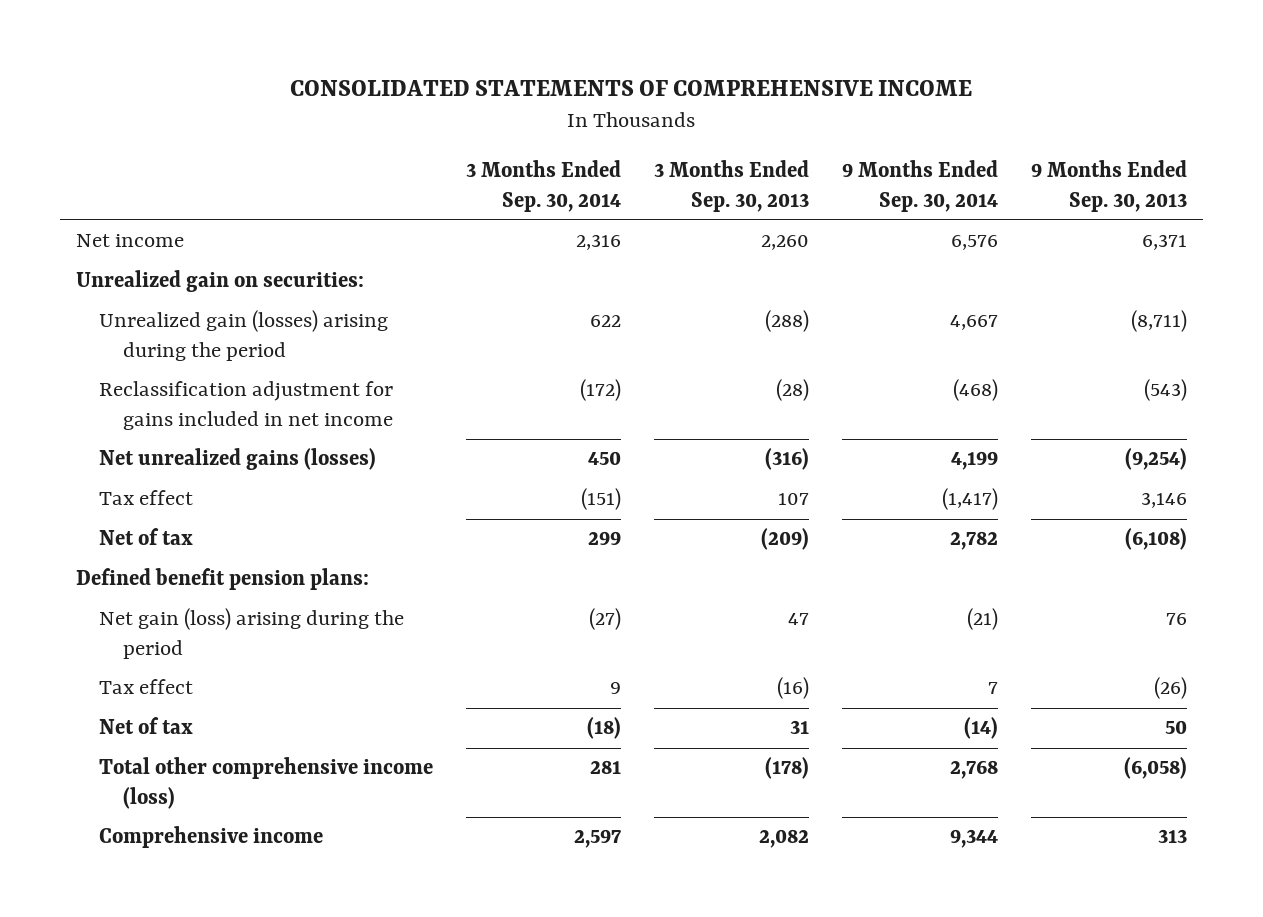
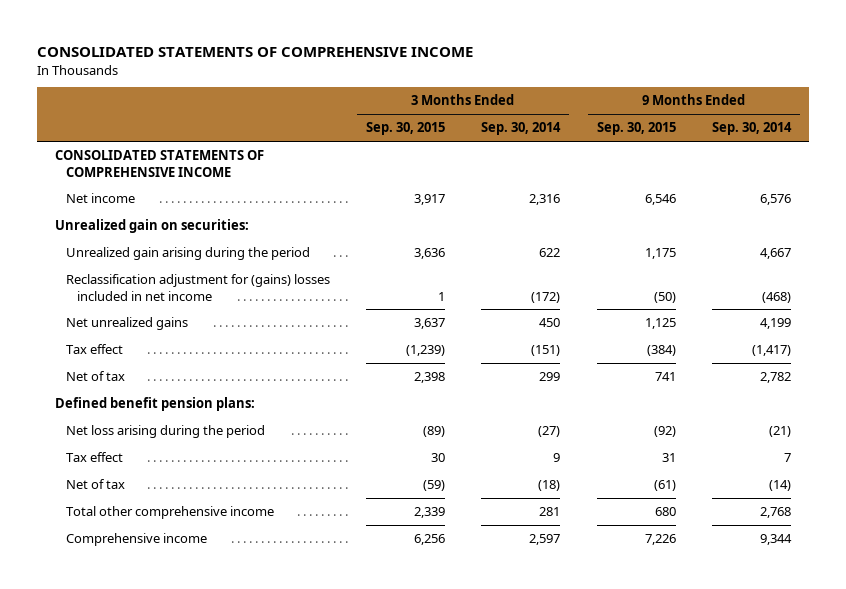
- | 3 Months Ended Sep. 30, 2014 | 3 Months Ended Sep. 30, 2013 | 9 Months Ended Sep. 30, 2014 | 9 Months Ended Sep. 30, 2013
+ | 3 Months Ended Sep. 30, 2015 | 3 Months Ended Sep. 30, 2014 | 9 Months Ended Sep. 30, 2015 | 9 Months Ended Sep. 30, 2014
+ CONSOLIDATED STATEMENTS OF COMPREHENSIVE INCOME
- Unrealized gain (losses) arising during the period | 622 | (288) | 4,667 | (8,711)
- Reclassification adjustment for gains included in net income | (172) | (28) | (468) | (543)
- Net unrealized gains (losses) | 450 | (316) | 4,199 | (9,254)
+ Unrealized gain arising during the period | 3,636 | 622 | 1,175 | 4,667
+ Reclassification adjustment for (gains) losses included in net income | 1 | (172) | (50) | (468)
+ Net unrealized gains | 3,637 | 450 | 1,125 | 4,199
- Net gain (loss) arising during the period | (27) | 47 | (21) | 76
+ Net loss arising during the period | (89) | (27) | (92) | (21)
- Total other comprehensive income (loss) | 281 | (178) | 2,768 | (6,058)
+ Total other comprehensive income | 2,339 | 281 | 680 | 2,768

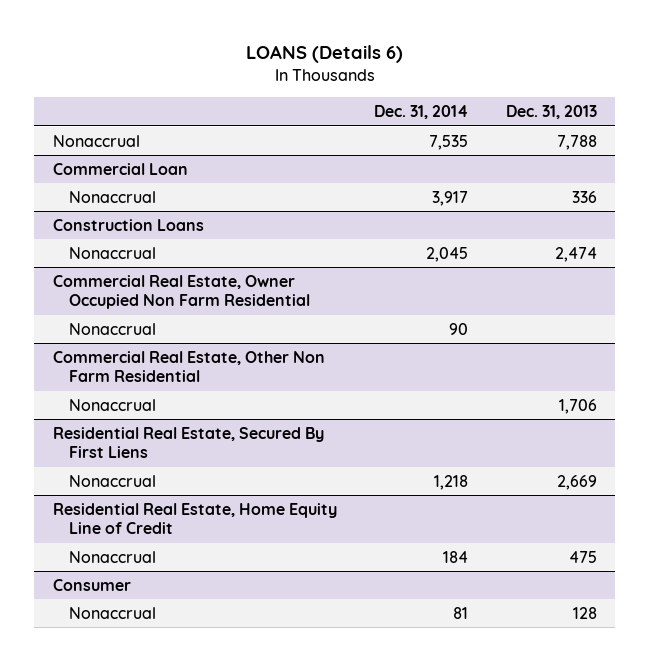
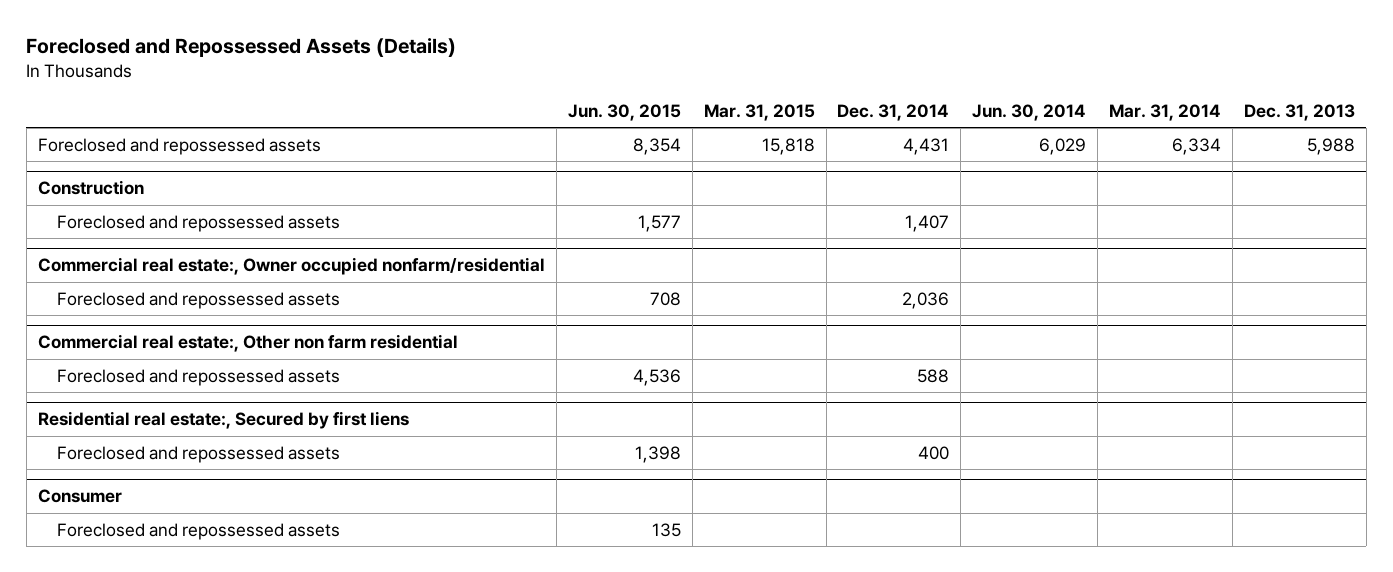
- LOANS (Details 6)
+ Foreclosed and Repossessed Assets (Details)
- | Dec. 31, 2014 | Dec. 31, 2013
+ | Jun. 30, 2015 | Mar. 31, 2015 | Dec. 31, 2014 | Jun. 30, 2014 | Mar. 31, 2014 | Dec. 31, 2013
- Nonaccrual | 7,535 | 7,788
- Commercial Loan
- Nonaccrual | 3,917 | 336
- Construction Loans
- Nonaccrual | 2,045 | 2,474
- Commercial Real Estate, Owner Occupied Non Farm Residential
- Nonaccrual | 90 |
- Commercial Real Estate, Other Non Farm Residential
- Nonaccrual | | 1,706
- Residential Real Estate, Secured By First Liens
- Nonaccrual | 1,218 | 2,669
- Residential Real Estate, Home Equity Line of Credit
- Nonaccrual | 184 | 475
+ Foreclosed and repossessed assets | 8,354 | 15,818 | 4,431 | 6,029 | 6,334 | 5,988
+ Construction
+ Foreclosed and repossessed assets | 1,577 | | 1,407 | | |
+ Commercial real estate:, Owner occupied nonfarm/residential
+ Foreclosed and repossessed assets | 708 | | 2,036 | | |
+ Commercial real estate:, Other non farm residential
+ Foreclosed and repossessed assets | 4,536 | | 588 | | |
+ Residential real estate:, Secured by first liens
+ Foreclosed and repossessed assets | 1,398 | | 400 | | |
@ Consumer
- Nonaccrual | 81 | 128
+ Foreclosed and repossessed assets | 135 | | | | |

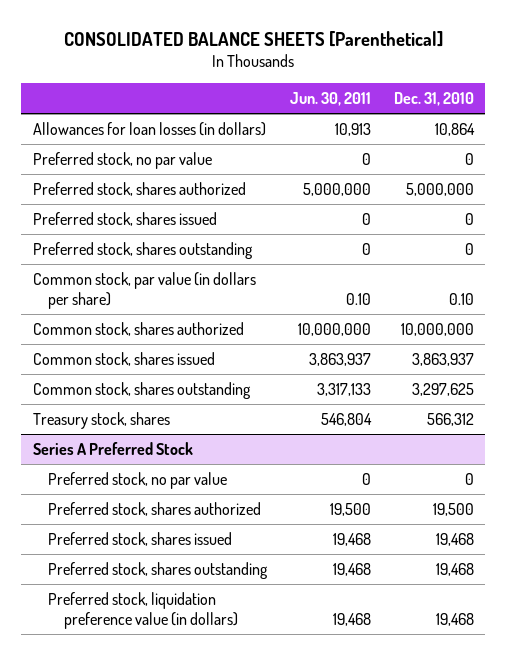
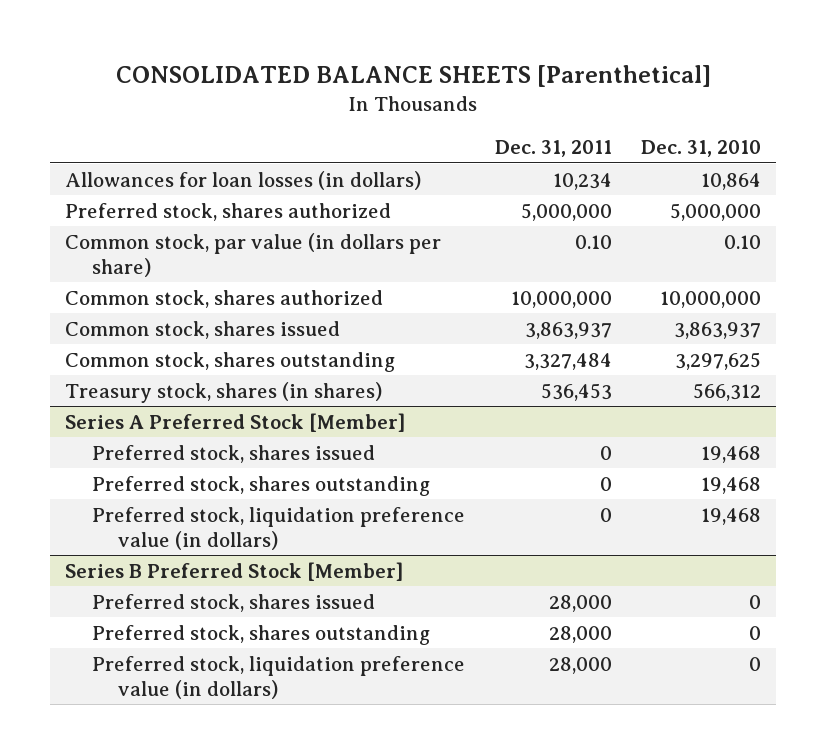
- | Jun. 30, 2011 | Dec. 31, 2010
+ | Dec. 31, 2011 | Dec. 31, 2010
- Preferred stock, no par value | 0 | 0
- Preferred stock, shares issued | 0 | 0
- Preferred stock, shares outstanding | 0 | 0
- Treasury stock, shares | 546,804 | 566,312
- Series A Preferred Stock
- Preferred stock, no par value | 0 | 0
- Preferred stock, shares authorized | 19,500 | 19,500
+ Treasury stock, shares (in shares) | 536,453 | 566,312
+ Series A Preferred Stock [Member]
+ Series B Preferred Stock [Member]
+ Preferred stock, shares issued | 28,000 | 0
+ Preferred stock, shares outstanding | 28,000 | 0
+ Preferred stock, liquidation preference value (in dollars) | 28,000 | 0

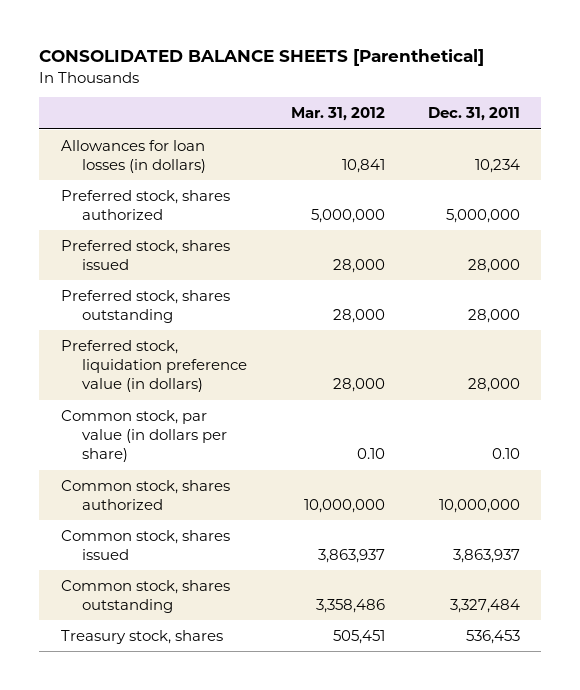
- | Dec. 31, 2011 | Dec. 31, 2010
+ | Mar. 31, 2012 | Dec. 31, 2011
+ Preferred stock, shares issued | 28,000 | 28,000
+ Preferred stock, shares outstanding | 28,000 | 28,000
+ Preferred stock, liquidation preference value (in dollars) | 28,000 | 28,000
- Treasury stock, shares (in shares) | 536,453 | 566,312
- Series A Preferred Stock [Member]
- Preferred stock, shares issued | 0 | 19,468
- Preferred stock, shares outstanding | 0 | 19,468
- Preferred stock, liquidation preference value (in dollars) | 0 | 19,468
- Series B Preferred Stock [Member]
- Preferred stock, shares issued | 28,000 | 0
- Preferred stock, shares outstanding | 28,000 | 0
- Preferred stock, liquidation preference value (in dollars) | 28,000 | 0
+ Treasury stock, shares | 505,451 | 536,453

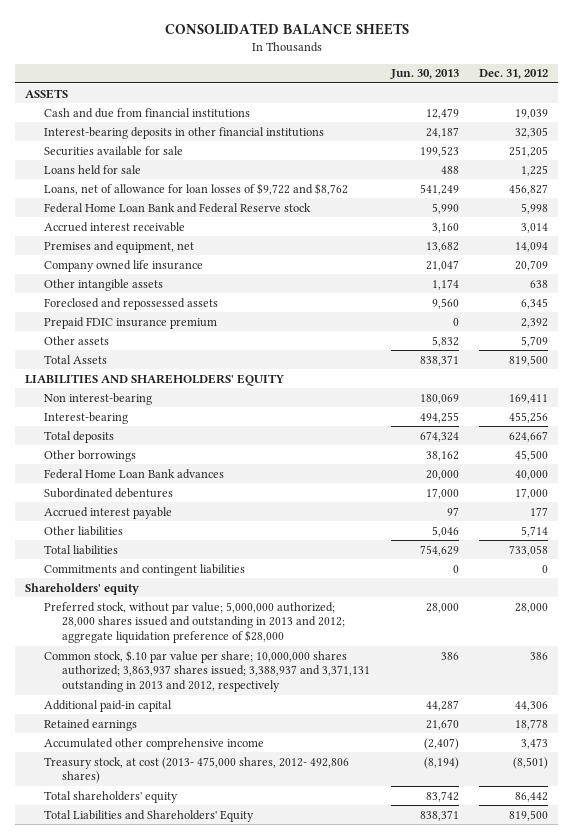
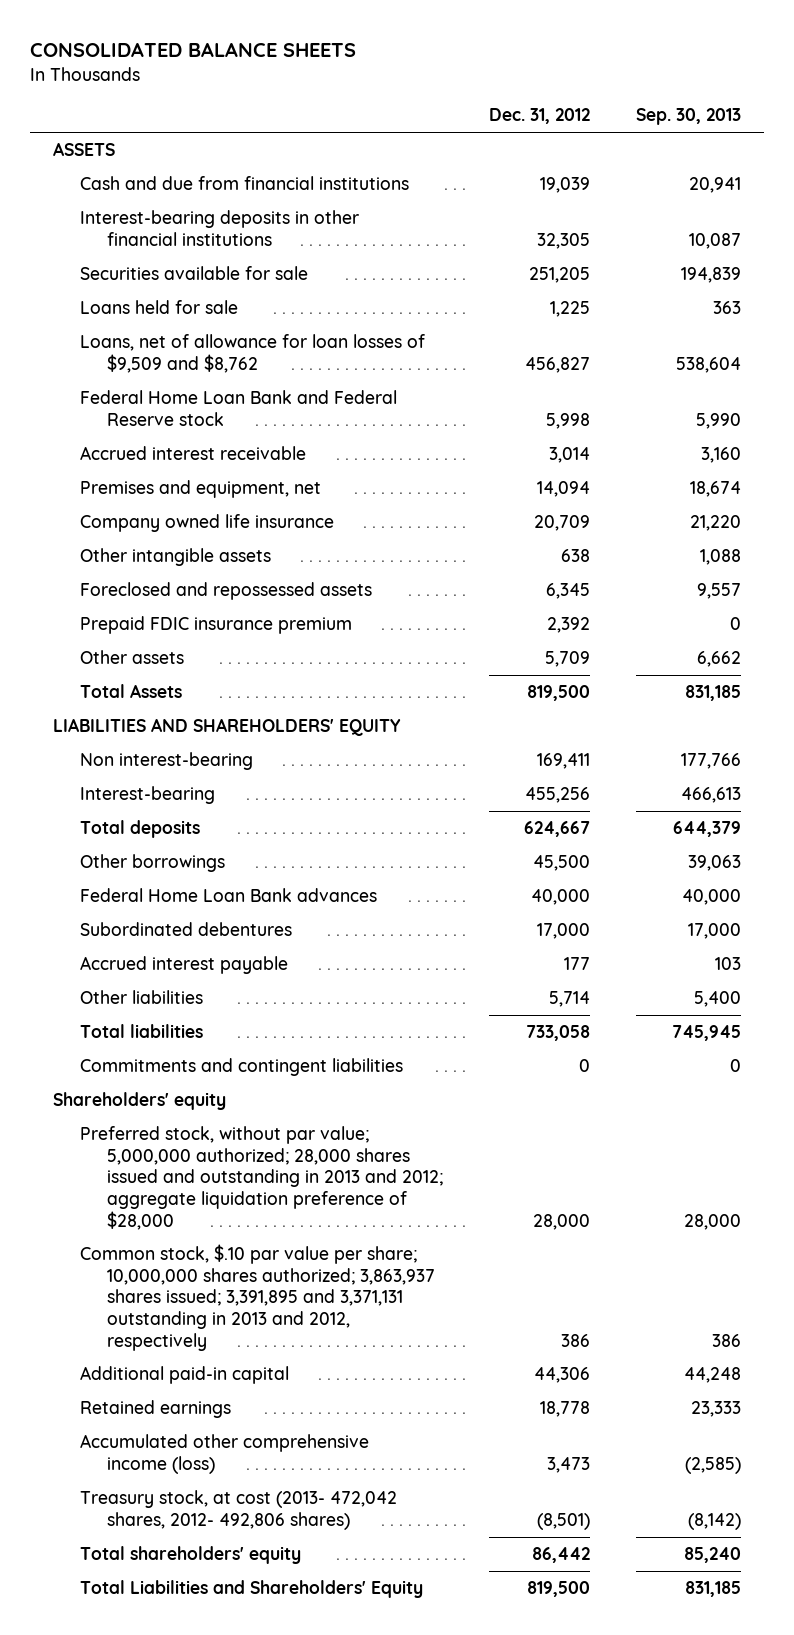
- | Jun. 30, 2013 | Dec. 31, 2012
+ | Dec. 31, 2012 | Sep. 30, 2013
- Loans, net of allowance for loan losses of $9,722 and $8,762 | 541,249 | 456,827
+ Loans, net of allowance for loan losses of $9,509 and $8,762 | 456,827 | 538,604
- Common stock, $.10 par value per share; 10,000,000 shares authorized; 3,863,937 shares issued; 3,388,937 and 3,371,131 outstanding in 2013 and 2012, respectively | 386 | 386
+ Common stock, $.10 par value per share; 10,000,000 shares authorized; 3,863,937 shares issued; 3,391,895 and 3,371,131 outstanding in 2013 and 2012, respectively | 386 | 386
- Accumulated other comprehensive income | (2,407) | 3,473
- Treasury stock, at cost (2013- 475,000 shares, 2012- 492,806 shares) | (8,194) | (8,501)
+ Accumulated other comprehensive income (loss) | 3,473 | (2,585)
+ Treasury stock, at cost (2013- 472,042 shares, 2012- 492,806 shares) | (8,501) | (8,142)

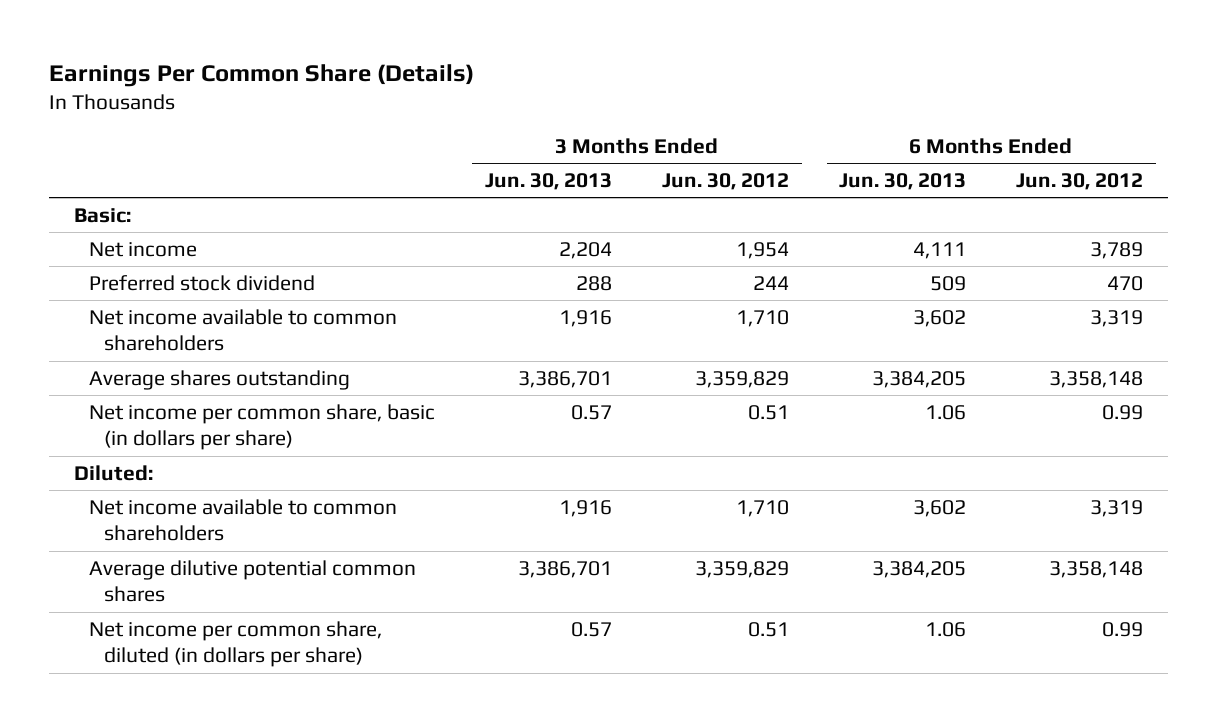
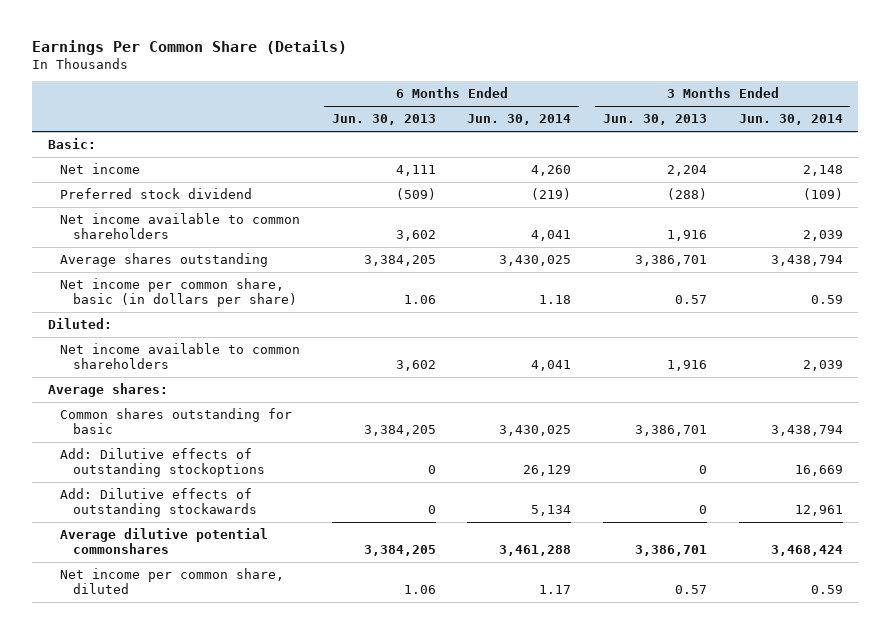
- | 3 Months Ended Jun. 30, 2013 | 3 Months Ended Jun. 30, 2012 | 6 Months Ended Jun. 30, 2013 | 6 Months Ended Jun. 30, 2012
+ | 6 Months Ended Jun. 30, 2013 | 6 Months Ended Jun. 30, 2014 | 3 Months Ended Jun. 30, 2013 | 3 Months Ended Jun. 30, 2014
- Preferred stock dividend | 288 | 244 | 509 | 470
+ Preferred stock dividend | (509) | (219) | (288) | (109)
- Average dilutive potential common shares | 3,386,701 | 3,359,829 | 3,384,205 | 3,358,148
- Net income per common share, diluted (in dollars per share) | 0.57 | 0.51 | 1.06 | 0.99
+ Average shares:
+ Common shares outstanding for basic | 3,384,205 | 3,430,025 | 3,386,701 | 3,438,794
+ Add: Dilutive effects of outstanding stockoptions | 0 | 26,129 | 0 | 16,669
+ Add: Dilutive effects of outstanding stockawards | 0 | 5,134 | 0 | 12,961
+ Average dilutive potential commonshares | 3,384,205 | 3,461,288 | 3,386,701 | 3,468,424
+ Net income per common share, diluted | 1.06 | 1.17 | 0.57 | 0.59

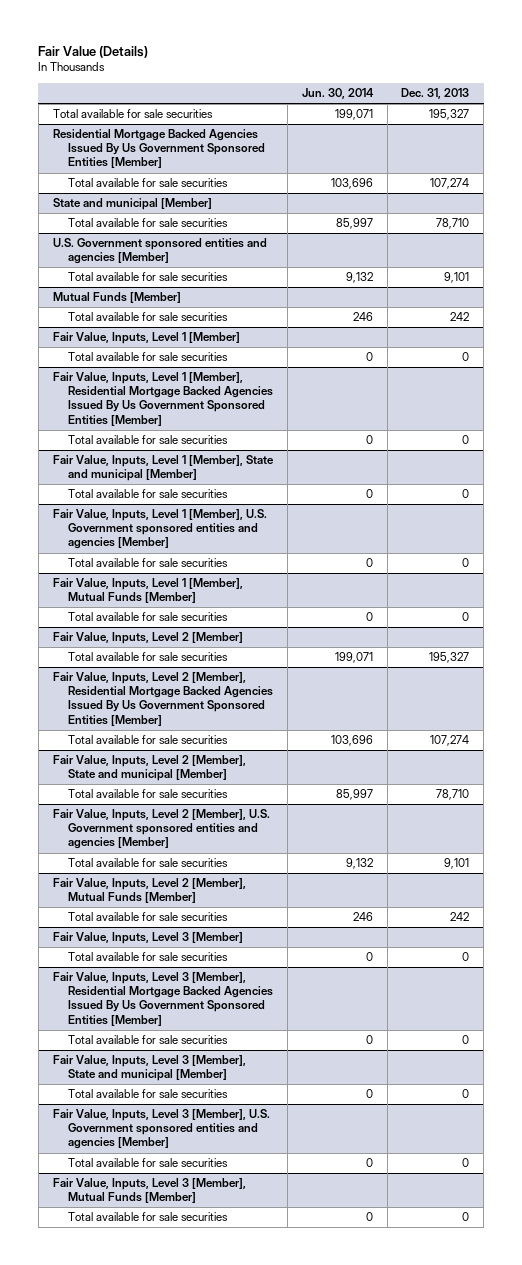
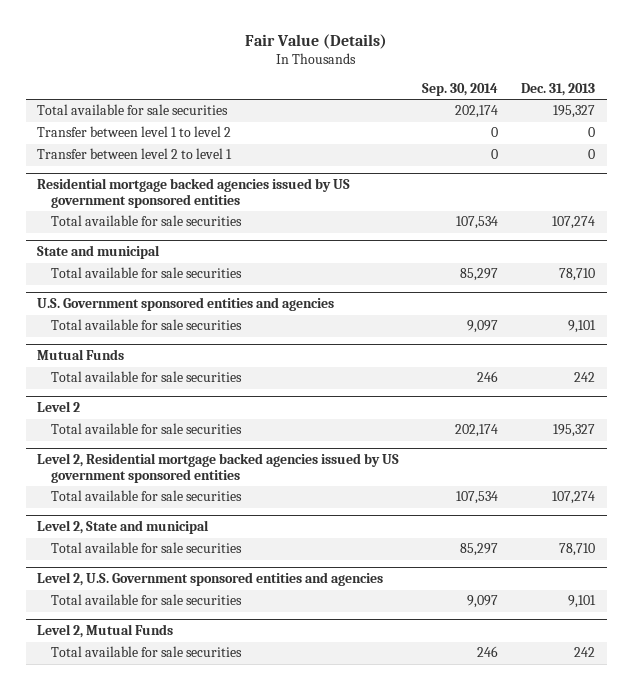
- | Jun. 30, 2014 | Dec. 31, 2013
+ | Sep. 30, 2014 | Dec. 31, 2013
- Residential Mortgage Backed Agencies Issued By Us Government Sponsored Entities [Member]
+ Transfer between level 1 to level 2 | 0 | 0
+ Transfer between level 2 to level 1 | 0 | 0
+ Residential mortgage backed agencies issued by US government sponsored entities
- State and municipal [Member]
+ State and municipal
- U.S. Government sponsored entities and agencies [Member]
+ U.S. Government sponsored entities and agencies
- Mutual Funds [Member]
+ Mutual Funds
- Fair Value, Inputs, Level 1 [Member]
- Total available for sale securities | 0 | 0
- Fair Value, Inputs, Level 1 [Member], Residential Mortgage Backed Agencies Issued By Us Government Sponsored Entities [Member]
- Total available for sale securities | 0 | 0
- Fair Value, Inputs, Level 1 [Member], State and municipal [Member]
- Total available for sale securities | 0 | 0
- Fair Value, Inputs, Level 1 [Member], U.S. Government sponsored entities and agencies [Member]
- Total available for sale securities | 0 | 0
- Fair Value, Inputs, Level 1 [Member], Mutual Funds [Member]
- Total available for sale securities | 0 | 0
- Fair Value, Inputs, Level 2 [Member]
+ Level 2
- Fair Value, Inputs, Level 2 [Member], Residential Mortgage Backed Agencies Issued By Us Government Sponsored Entities [Member]
+ Level 2, Residential mortgage backed agencies issued by US government sponsored entities
- Fair Value, Inputs, Level 2 [Member], State and municipal [Member]
+ Level 2, State and municipal
- Fair Value, Inputs, Level 2 [Member], U.S. Government sponsored entities and agencies [Member]
+ Level 2, U.S. Government sponsored entities and agencies
- Fair Value, Inputs, Level 2 [Member], Mutual Funds [Member]
+ Level 2, Mutual Funds
- Fair Value, Inputs, Level 3 [Member]
- Total available for sale securities | 0 | 0
- Fair Value, Inputs, Level 3 [Member], Residential Mortgage Backed Agencies Issued By Us Government Sponsored Entities [Member]
- Total available for sale securities | 0 | 0
- Fair Value, Inputs, Level 3 [Member], State and municipal [Member]
- Total available for sale securities | 0 | 0
- Fair Value, Inputs, Level 3 [Member], U.S. Government sponsored entities and agencies [Member]
- Total available for sale securities | 0 | 0
- Fair Value, Inputs, Level 3 [Member], Mutual Funds [Member]
- Total available for sale securities | 0 | 0

